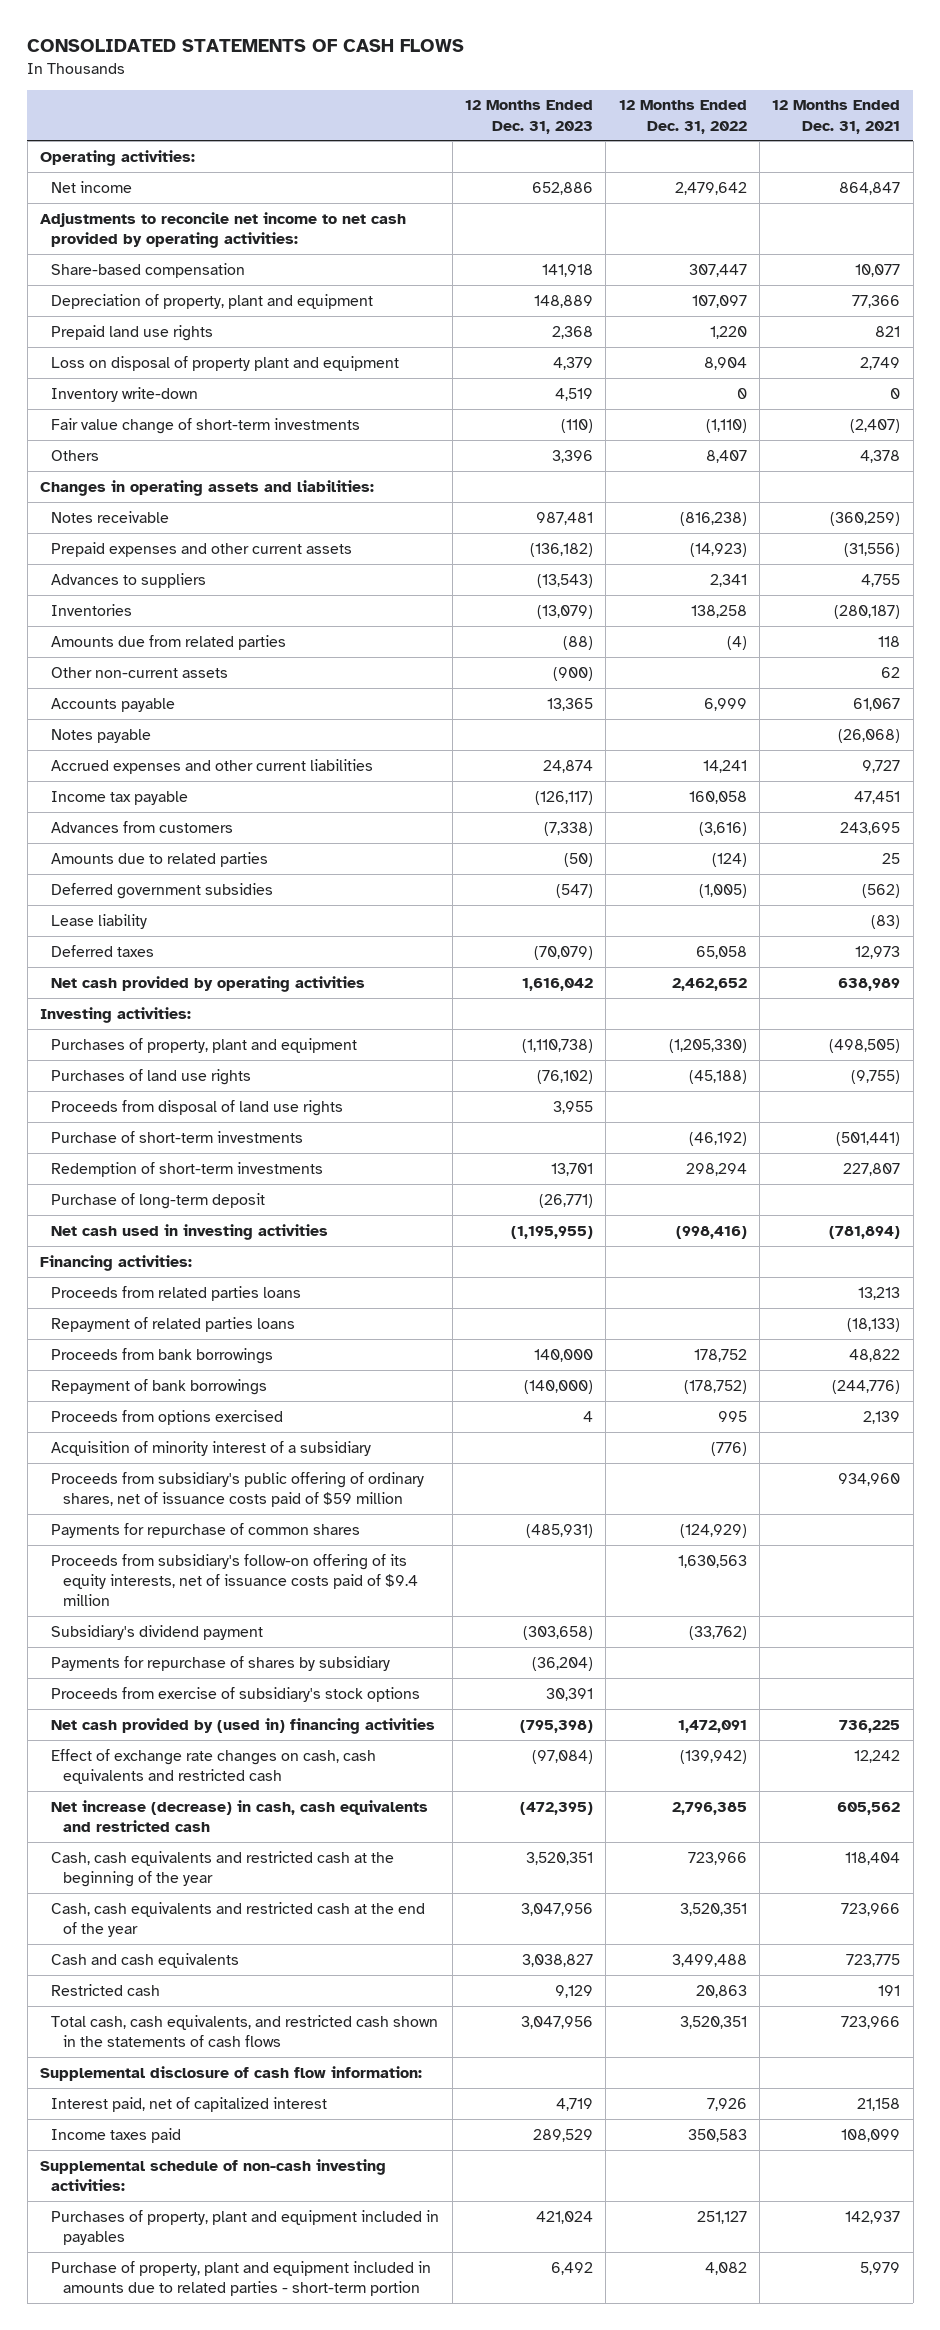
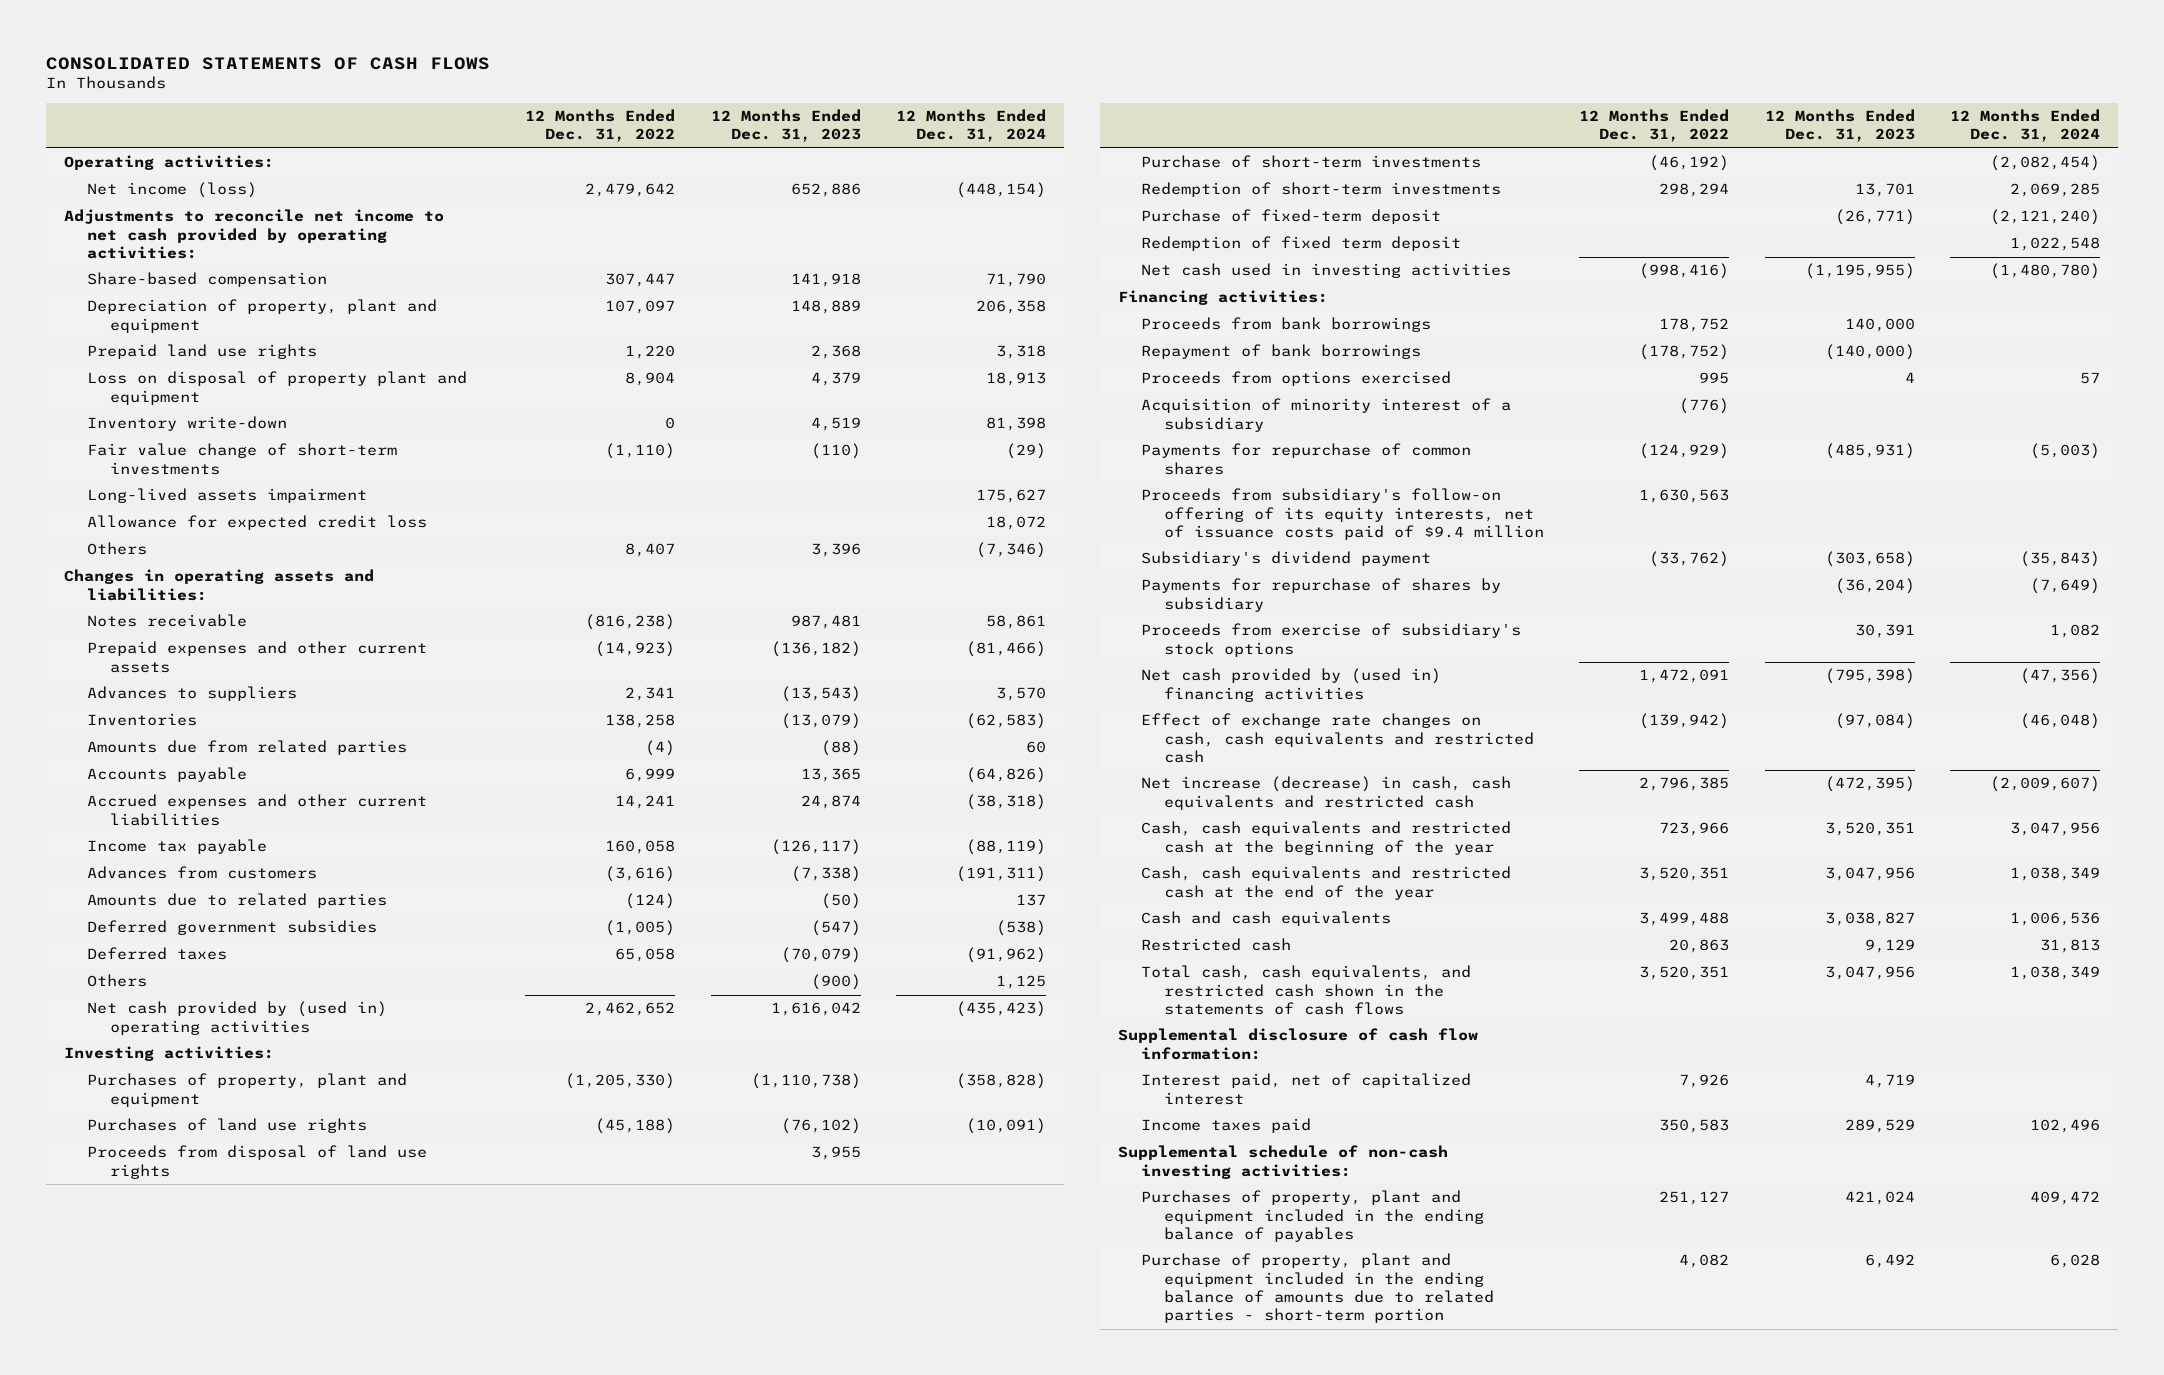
- | 12 Months Ended Dec. 31, 2023 | 12 Months Ended Dec. 31, 2022 | 12 Months Ended Dec. 31, 2021
+ | 12 Months Ended Dec. 31, 2022 | 12 Months Ended Dec. 31, 2023 | 12 Months Ended Dec. 31, 2024
- Net income | 652,886 | 2,479,642 | 864,847
+ Net income (loss) | 2,479,642 | 652,886 | (448,154)
+ Long-lived assets impairment | | | 175,627
+ Allowance for expected credit loss | | | 18,072
- Other non-current assets | (900) | | 62
- Notes payable | | | (26,068)
- Lease liability | | | (83)
- Net cash provided by operating activities | 1,616,042 | 2,462,652 | 638,989
+ Others | | (900) | 1,125
+ Net cash provided by (used in) operating activities | 2,462,652 | 1,616,042 | (435,423)
- Purchase of long-term deposit | (26,771) | |
+ Purchase of fixed-term deposit | | (26,771) | (2,121,240)
+ Redemption of fixed term deposit | | | 1,022,548
- Proceeds from related parties loans | | | 13,213
- Repayment of related parties loans | | | (18,133)
- Proceeds from subsidiary's public offering of ordinary shares, net of issuance costs paid of $59 million | | | 934,960
- Purchases of property, plant and equipment included in payables | 421,024 | 251,127 | 142,937
- Purchase of property, plant and equipment included in amounts due to related parties - short-term portion | 6,492 | 4,082 | 5,979
+ Purchases of property, plant and equipment included in the ending balance of payables | 251,127 | 421,024 | 409,472
+ Purchase of property, plant and equipment included in the ending balance of amounts due to related parties - short-term portion | 4,082 | 6,492 | 6,028

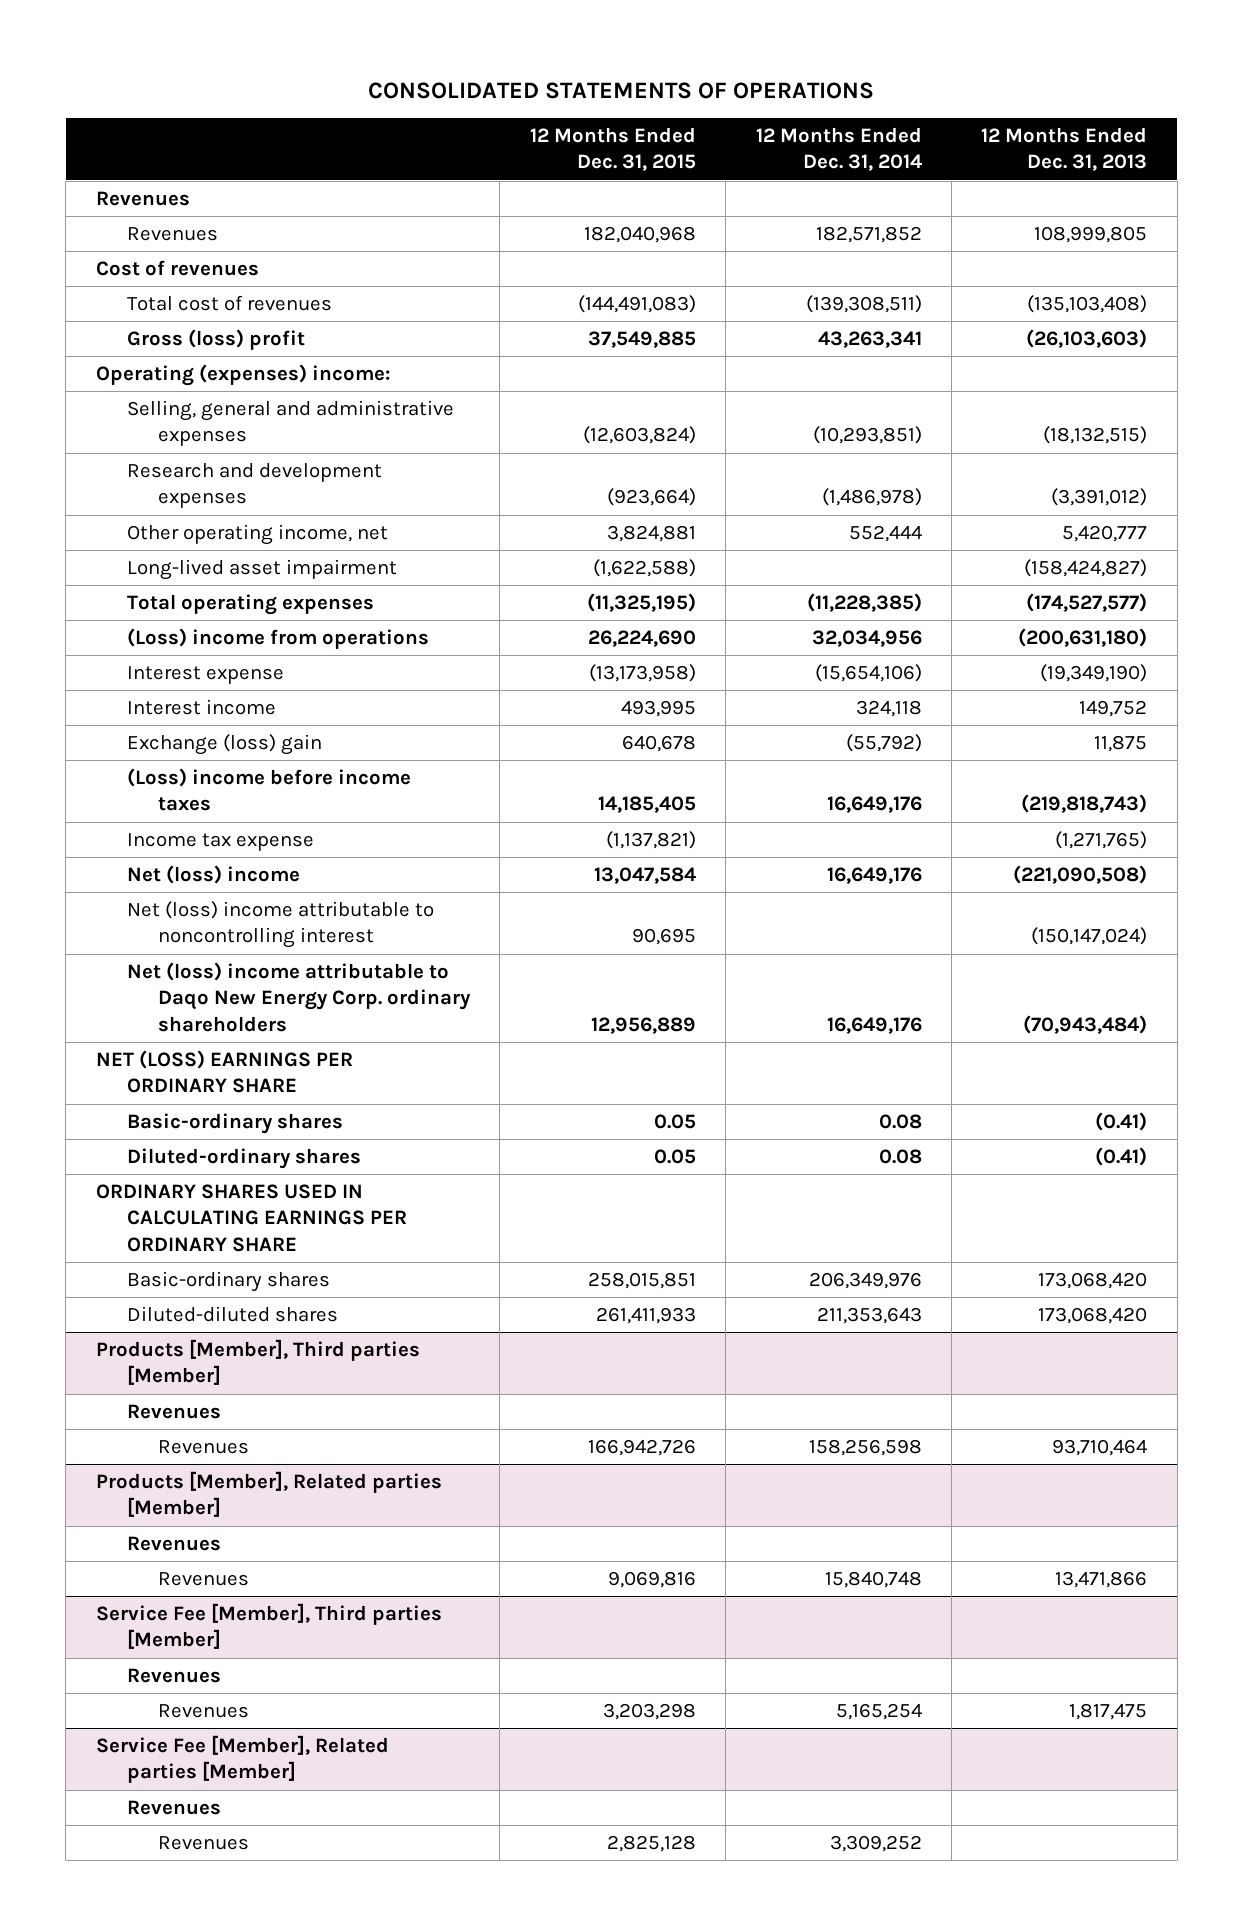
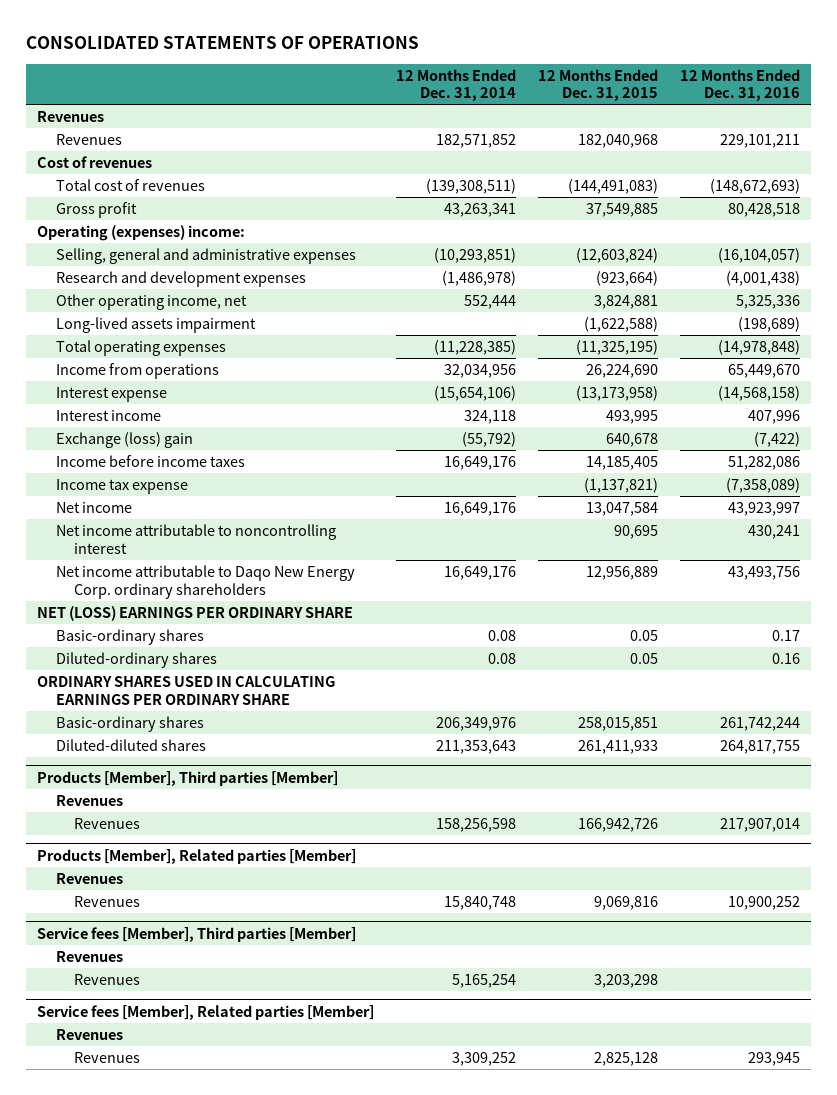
- | 12 Months Ended Dec. 31, 2015 | 12 Months Ended Dec. 31, 2014 | 12 Months Ended Dec. 31, 2013
+ | 12 Months Ended Dec. 31, 2014 | 12 Months Ended Dec. 31, 2015 | 12 Months Ended Dec. 31, 2016
- Gross (loss) profit | 37,549,885 | 43,263,341 | (26,103,603)
+ Gross profit | 43,263,341 | 37,549,885 | 80,428,518
- Long-lived asset impairment | (1,622,588) | | (158,424,827)
+ Long-lived assets impairment | | (1,622,588) | (198,689)
- (Loss) income from operations | 26,224,690 | 32,034,956 | (200,631,180)
+ Income from operations | 32,034,956 | 26,224,690 | 65,449,670
- (Loss) income before income taxes | 14,185,405 | 16,649,176 | (219,818,743)
+ Income before income taxes | 16,649,176 | 14,185,405 | 51,282,086
- Net (loss) income | 13,047,584 | 16,649,176 | (221,090,508)
- Net (loss) income attributable to noncontrolling interest | 90,695 | | (150,147,024)
- Net (loss) income attributable to Daqo New Energy Corp. ordinary shareholders | 12,956,889 | 16,649,176 | (70,943,484)
+ Net income | 16,649,176 | 13,047,584 | 43,923,997
+ Net income attributable to noncontrolling interest | | 90,695 | 430,241
+ Net income attributable to Daqo New Energy Corp. ordinary shareholders | 16,649,176 | 12,956,889 | 43,493,756
- Service Fee [Member], Third parties [Member]
+ Service fees [Member], Third parties [Member]
- Service Fee [Member], Related parties [Member]
+ Service fees [Member], Related parties [Member]

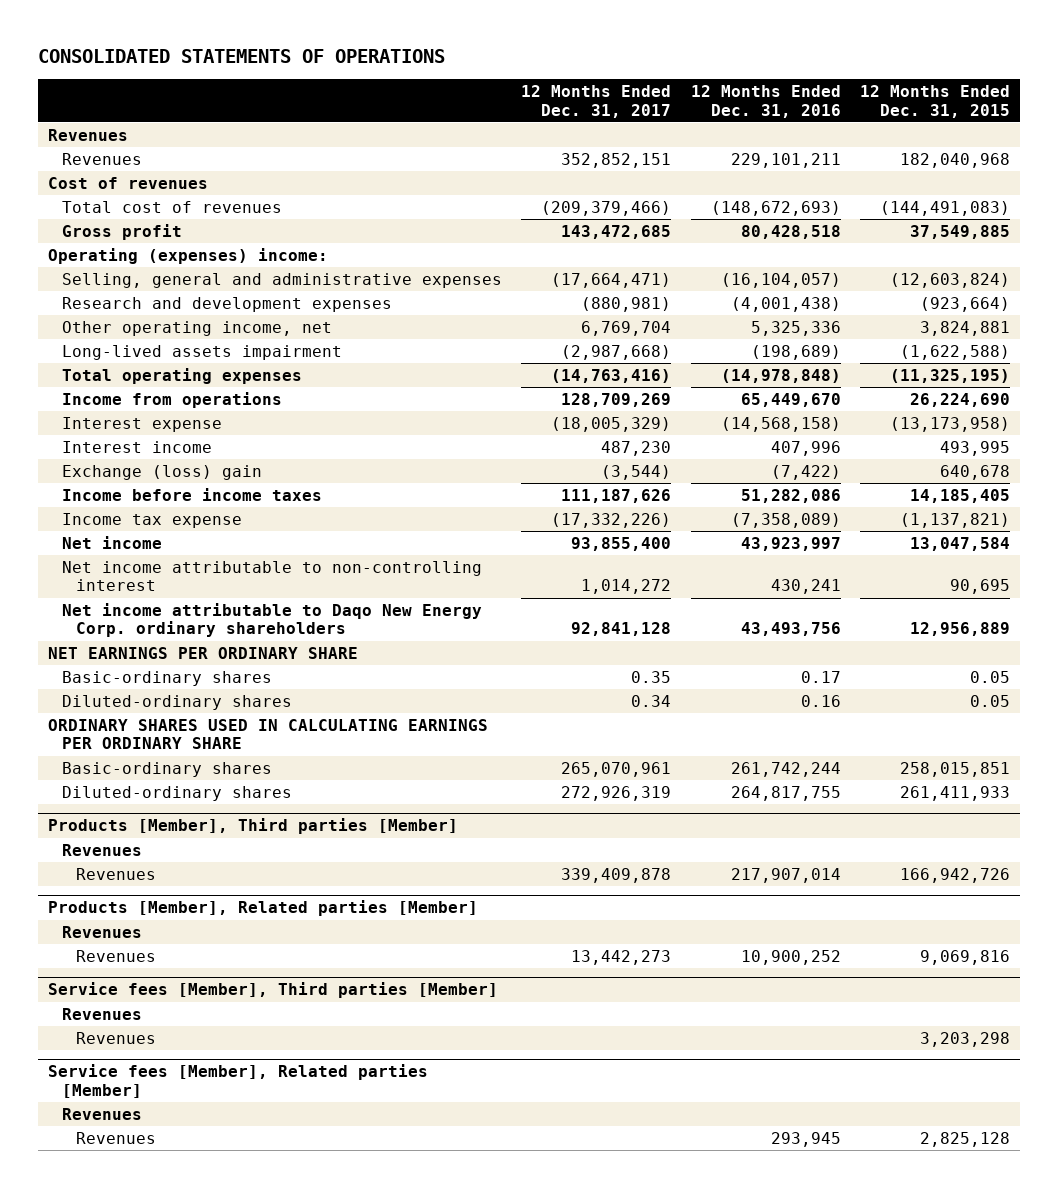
- | 12 Months Ended Dec. 31, 2014 | 12 Months Ended Dec. 31, 2015 | 12 Months Ended Dec. 31, 2016
+ | 12 Months Ended Dec. 31, 2017 | 12 Months Ended Dec. 31, 2016 | 12 Months Ended Dec. 31, 2015
- Net income attributable to noncontrolling interest | | 90,695 | 430,241
+ Net income attributable to non-controlling interest | 1,014,272 | 430,241 | 90,695
- NET (LOSS) EARNINGS PER ORDINARY SHARE
+ NET EARNINGS PER ORDINARY SHARE
- Diluted-diluted shares | 211,353,643 | 261,411,933 | 264,817,755
+ Diluted-ordinary shares | 272,926,319 | 264,817,755 | 261,411,933

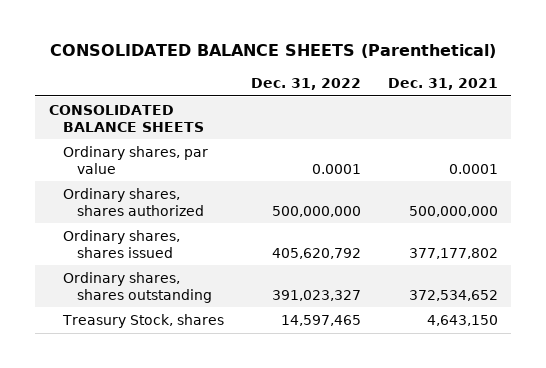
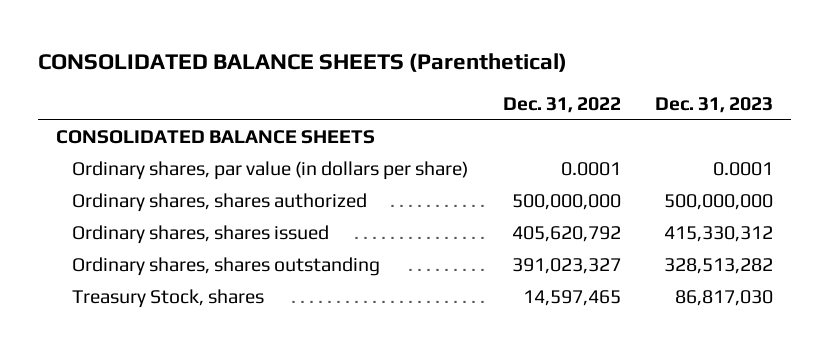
- | Dec. 31, 2022 | Dec. 31, 2021
+ | Dec. 31, 2022 | Dec. 31, 2023
- Ordinary shares, par value | 0.0001 | 0.0001
+ Ordinary shares, par value (in dollars per share) | 0.0001 | 0.0001

